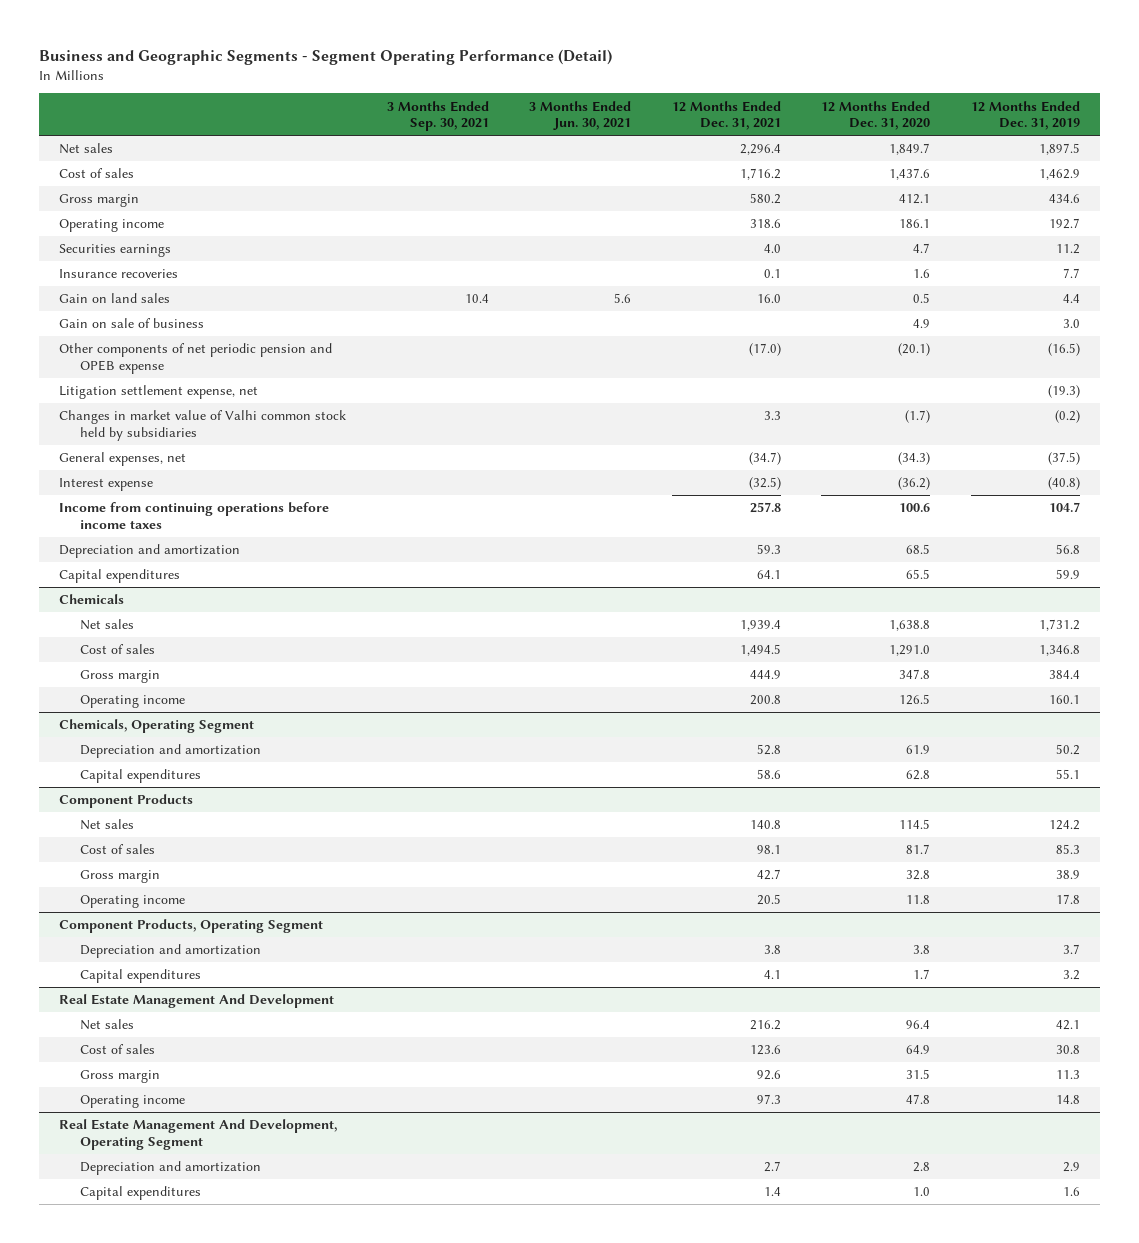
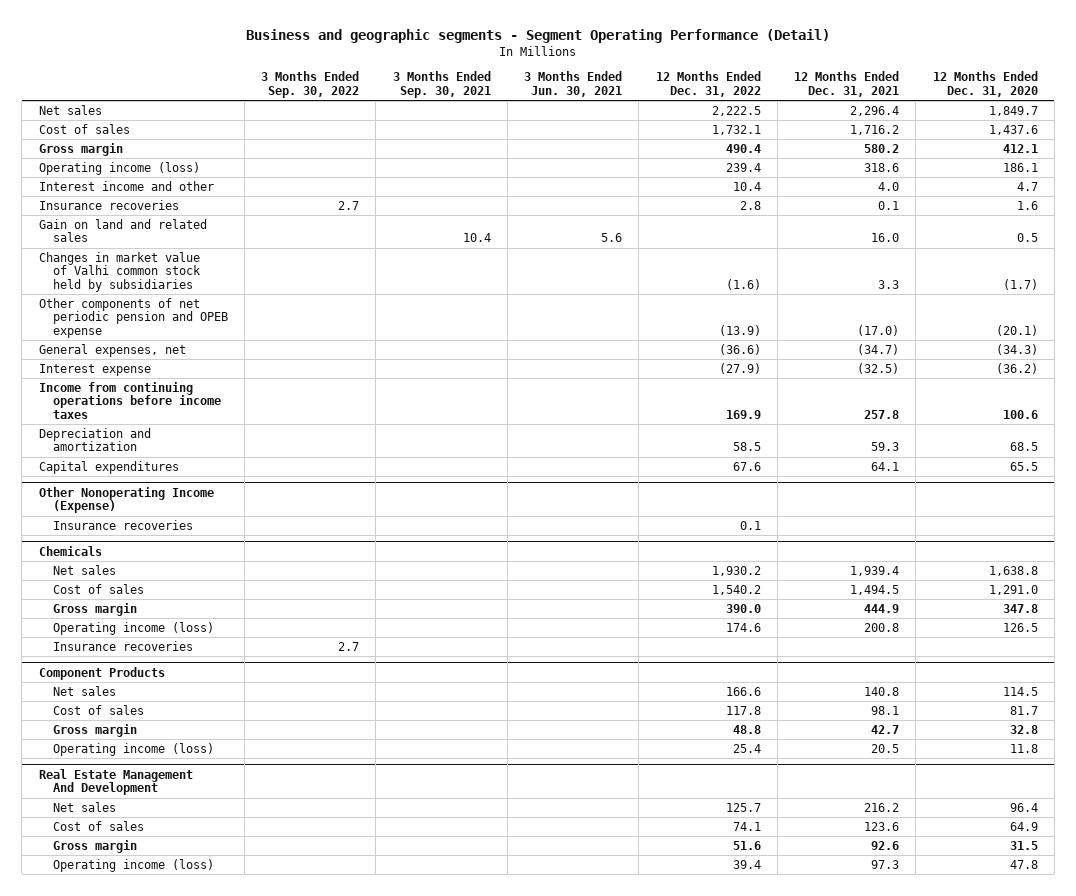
- Business and Geographic Segments - Segment Operating Performance (Detail)
+ Business and geographic segments - Segment Operating Performance (Detail)
- | 3 Months Ended Sep. 30, 2021 | 3 Months Ended Jun. 30, 2021 | 12 Months Ended Dec. 31, 2021 | 12 Months Ended Dec. 31, 2020 | 12 Months Ended Dec. 31, 2019
+ | 3 Months Ended Sep. 30, 2022 | 3 Months Ended Sep. 30, 2021 | 3 Months Ended Jun. 30, 2021 | 12 Months Ended Dec. 31, 2022 | 12 Months Ended Dec. 31, 2021 | 12 Months Ended Dec. 31, 2020
- Operating income | | | 318.6 | 186.1 | 192.7
- Securities earnings | | | 4.0 | 4.7 | 11.2
+ Operating income (loss) | | | | 239.4 | 318.6 | 186.1
+ Interest income and other | | | | 10.4 | 4.0 | 4.7
- Gain on land sales | 10.4 | 5.6 | 16.0 | 0.5 | 4.4
- Gain on sale of business | | | | 4.9 | 3.0
- Litigation settlement expense, net | | | | | (19.3)
+ Gain on land and related sales | | 10.4 | 5.6 | | 16.0 | 0.5
moved down: Other components of net periodic pension and OPEB expense | | | | (13.9) | (17.0) | (20.1)
+ Other Nonoperating Income (Expense)
+ Insurance recoveries | | | | 0.1 | |
@ Chemicals
- Operating income | | | 200.8 | 126.5 | 160.1
- Chemicals, Operating Segment
- Depreciation and amortization | | | 52.8 | 61.9 | 50.2
- Capital expenditures | | | 58.6 | 62.8 | 55.1
@ Chemicals
+ Operating income (loss) | | | | 174.6 | 200.8 | 126.5
+ Insurance recoveries | 2.7 | | | | |
@ Component Products
- Operating income | | | 20.5 | 11.8 | 17.8
- Component Products, Operating Segment
- Depreciation and amortization | | | 3.8 | 3.8 | 3.7
- Capital expenditures | | | 4.1 | 1.7 | 3.2
@ Component Products
+ Operating income (loss) | | | | 25.4 | 20.5 | 11.8
@ Real Estate Management And Development
- Operating income | | | 97.3 | 47.8 | 14.8
- Real Estate Management And Development, Operating Segment
- Depreciation and amortization | | | 2.7 | 2.8 | 2.9
- Capital expenditures | | | 1.4 | 1.0 | 1.6
@ Real Estate Management And Development
+ Operating income (loss) | | | | 39.4 | 97.3 | 47.8

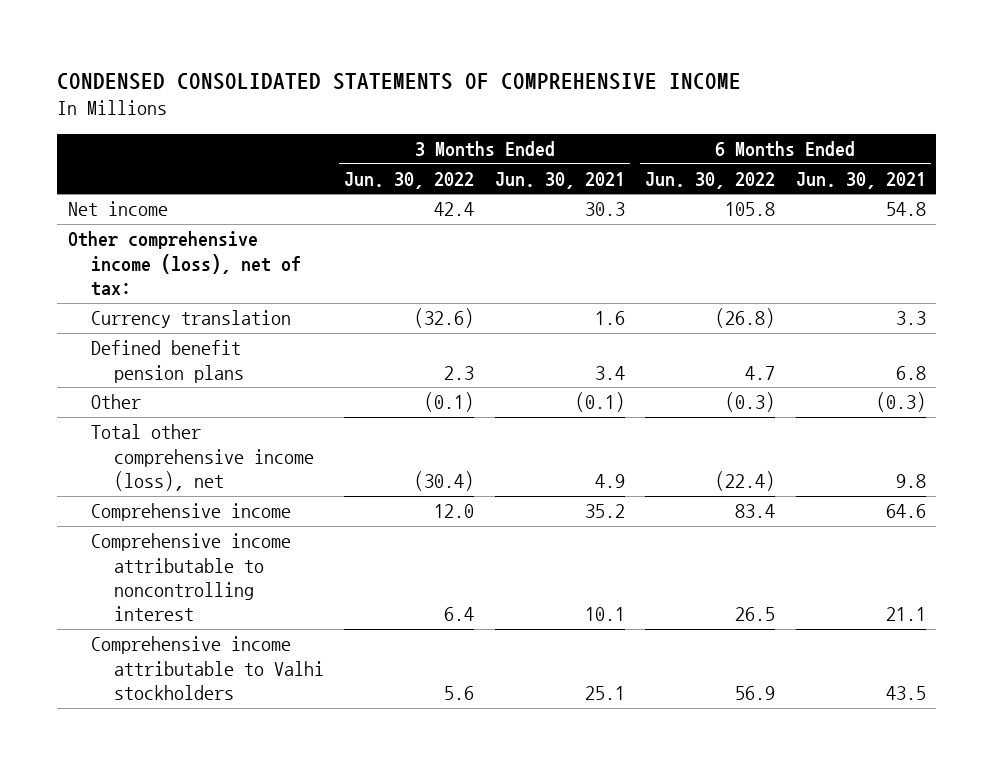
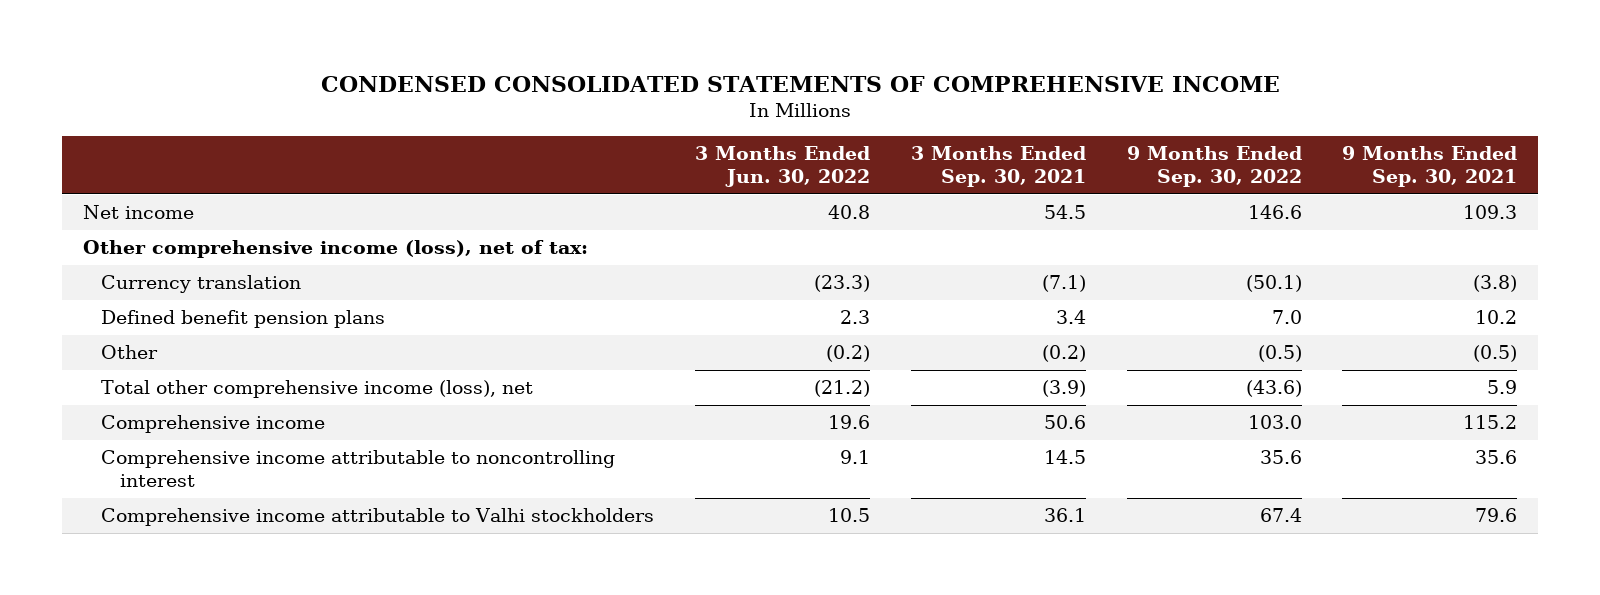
- | 3 Months Ended Jun. 30, 2022 | 3 Months Ended Jun. 30, 2021 | 6 Months Ended Jun. 30, 2022 | 6 Months Ended Jun. 30, 2021
+ | 3 Months Ended Jun. 30, 2022 | 3 Months Ended Sep. 30, 2021 | 9 Months Ended Sep. 30, 2022 | 9 Months Ended Sep. 30, 2021
- Net income | 42.4 | 30.3 | 105.8 | 54.8
+ Net income | 40.8 | 54.5 | 146.6 | 109.3
- Currency translation | (32.6) | 1.6 | (26.8) | 3.3
+ Currency translation | (23.3) | (7.1) | (50.1) | (3.8)
- Other | (0.1) | (0.1) | (0.3) | (0.3)
- Total other comprehensive income (loss), net | (30.4) | 4.9 | (22.4) | 9.8
- Comprehensive income | 12.0 | 35.2 | 83.4 | 64.6
- Comprehensive income attributable to noncontrolling interest | 6.4 | 10.1 | 26.5 | 21.1
- Comprehensive income attributable to Valhi stockholders | 5.6 | 25.1 | 56.9 | 43.5
+ Other | (0.2) | (0.2) | (0.5) | (0.5)
+ Total other comprehensive income (loss), net | (21.2) | (3.9) | (43.6) | 5.9
+ Comprehensive income | 19.6 | 50.6 | 103.0 | 115.2
+ Comprehensive income attributable to noncontrolling interest | 9.1 | 14.5 | 35.6 | 35.6
+ Comprehensive income attributable to Valhi stockholders | 10.5 | 36.1 | 67.4 | 79.6

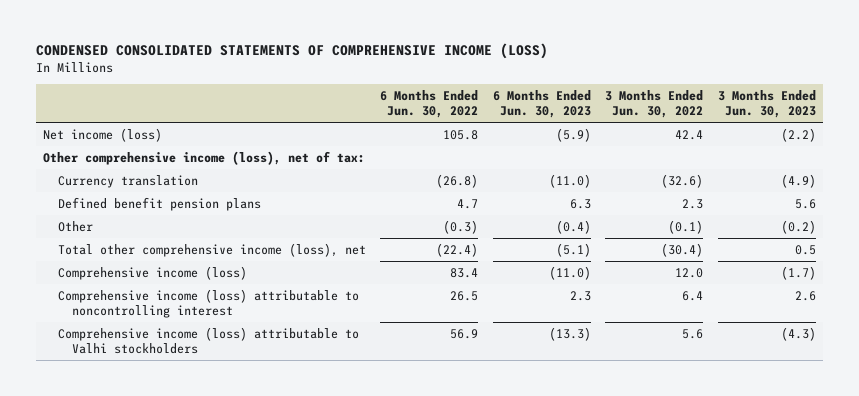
- CONDENSED CONSOLIDATED STATEMENTS OF COMPREHENSIVE INCOME
+ CONDENSED CONSOLIDATED STATEMENTS OF COMPREHENSIVE INCOME (LOSS)
- | 3 Months Ended Jun. 30, 2022 | 3 Months Ended Sep. 30, 2021 | 9 Months Ended Sep. 30, 2022 | 9 Months Ended Sep. 30, 2021
+ | 6 Months Ended Jun. 30, 2022 | 6 Months Ended Jun. 30, 2023 | 3 Months Ended Jun. 30, 2022 | 3 Months Ended Jun. 30, 2023
- Net income | 40.8 | 54.5 | 146.6 | 109.3
+ Net income (loss) | 105.8 | (5.9) | 42.4 | (2.2)
- Currency translation | (23.3) | (7.1) | (50.1) | (3.8)
+ Currency translation | (26.8) | (11.0) | (32.6) | (4.9)
- Other | (0.2) | (0.2) | (0.5) | (0.5)
- Total other comprehensive income (loss), net | (21.2) | (3.9) | (43.6) | 5.9
- Comprehensive income | 19.6 | 50.6 | 103.0 | 115.2
- Comprehensive income attributable to noncontrolling interest | 9.1 | 14.5 | 35.6 | 35.6
- Comprehensive income attributable to Valhi stockholders | 10.5 | 36.1 | 67.4 | 79.6
+ Other | (0.3) | (0.4) | (0.1) | (0.2)
+ Total other comprehensive income (loss), net | (22.4) | (5.1) | (30.4) | 0.5
+ Comprehensive income (loss) | 83.4 | (11.0) | 12.0 | (1.7)
+ Comprehensive income (loss) attributable to noncontrolling interest | 26.5 | 2.3 | 6.4 | 2.6
+ Comprehensive income (loss) attributable to Valhi stockholders | 56.9 | (13.3) | 5.6 | (4.3)

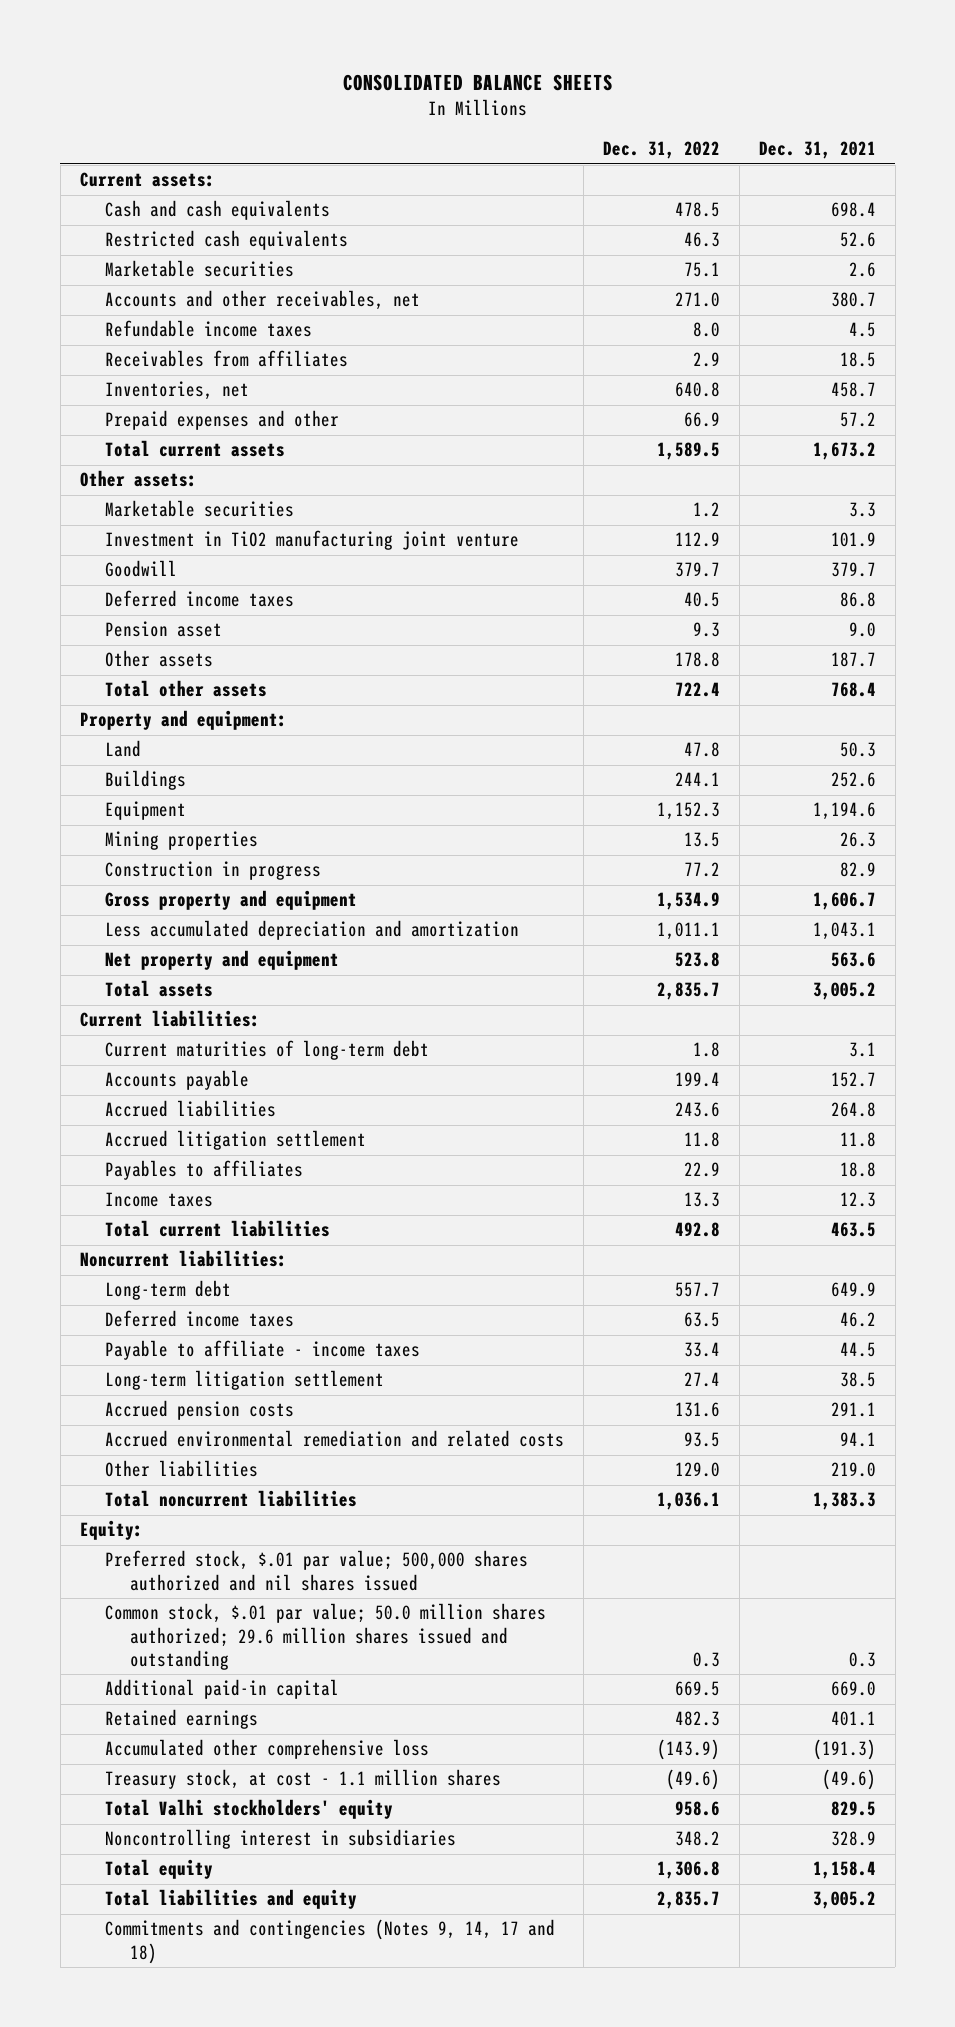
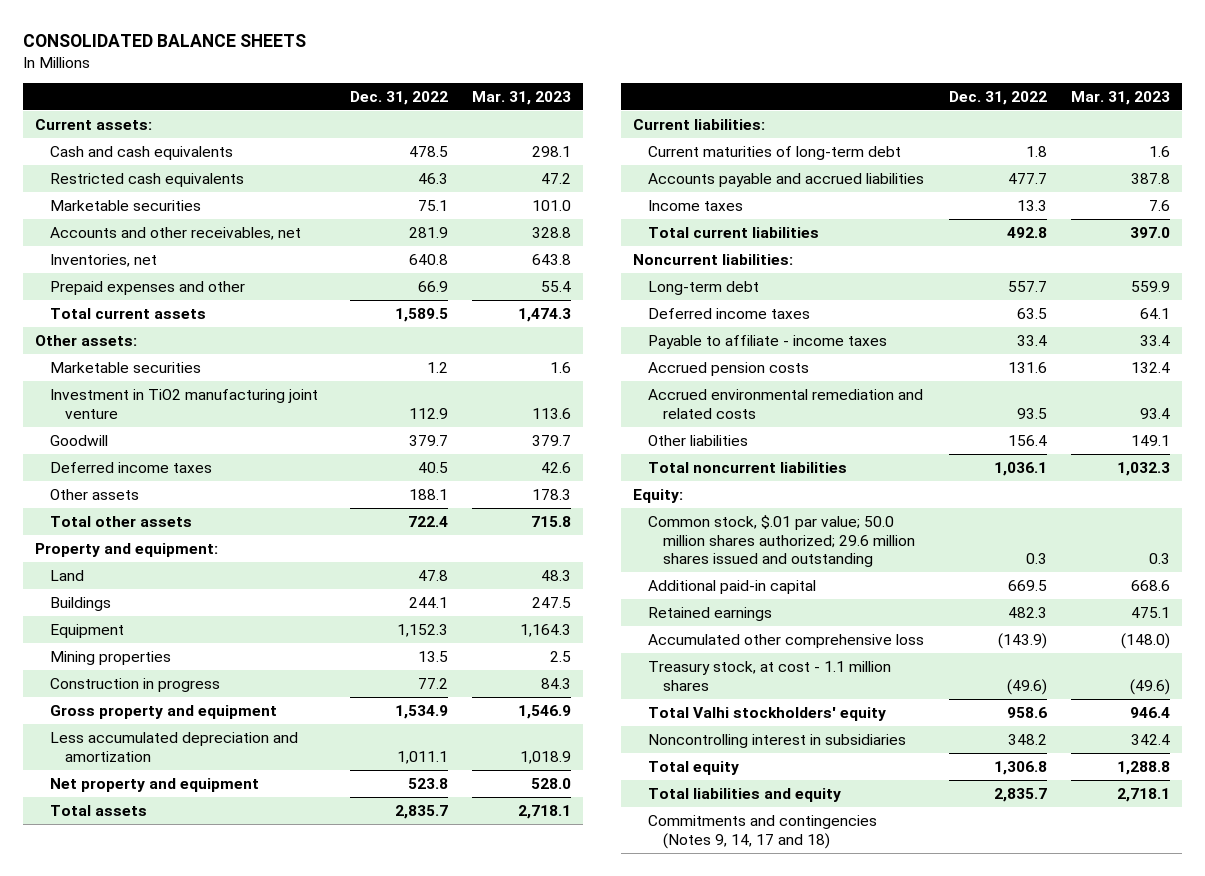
- | Dec. 31, 2022 | Dec. 31, 2021
+ | Dec. 31, 2022 | Mar. 31, 2023
- Accounts and other receivables, net | 271.0 | 380.7
- Refundable income taxes | 8.0 | 4.5
- Receivables from affiliates | 2.9 | 18.5
+ Accounts and other receivables, net | 281.9 | 328.8
- Pension asset | 9.3 | 9.0
- Other assets | 178.8 | 187.7
+ Other assets | 188.1 | 178.3
- Accounts payable | 199.4 | 152.7
- Accrued liabilities | 243.6 | 264.8
- Accrued litigation settlement | 11.8 | 11.8
- Payables to affiliates | 22.9 | 18.8
+ Accounts payable and accrued liabilities | 477.7 | 387.8
- Long-term litigation settlement | 27.4 | 38.5
- Other liabilities | 129.0 | 219.0
+ Other liabilities | 156.4 | 149.1
- Preferred stock, $.01 par value; 500,000 shares authorized and nil shares issued

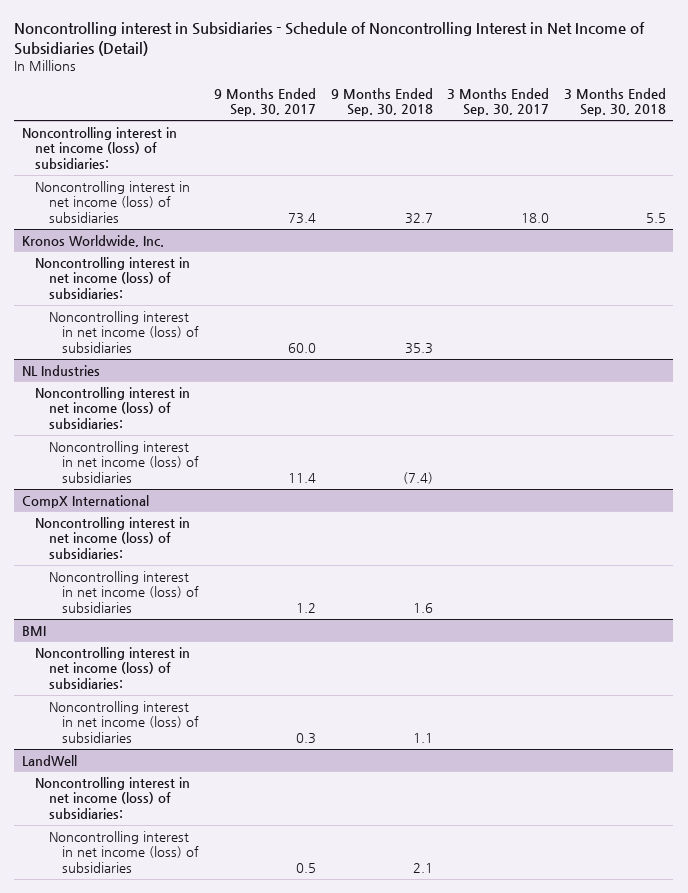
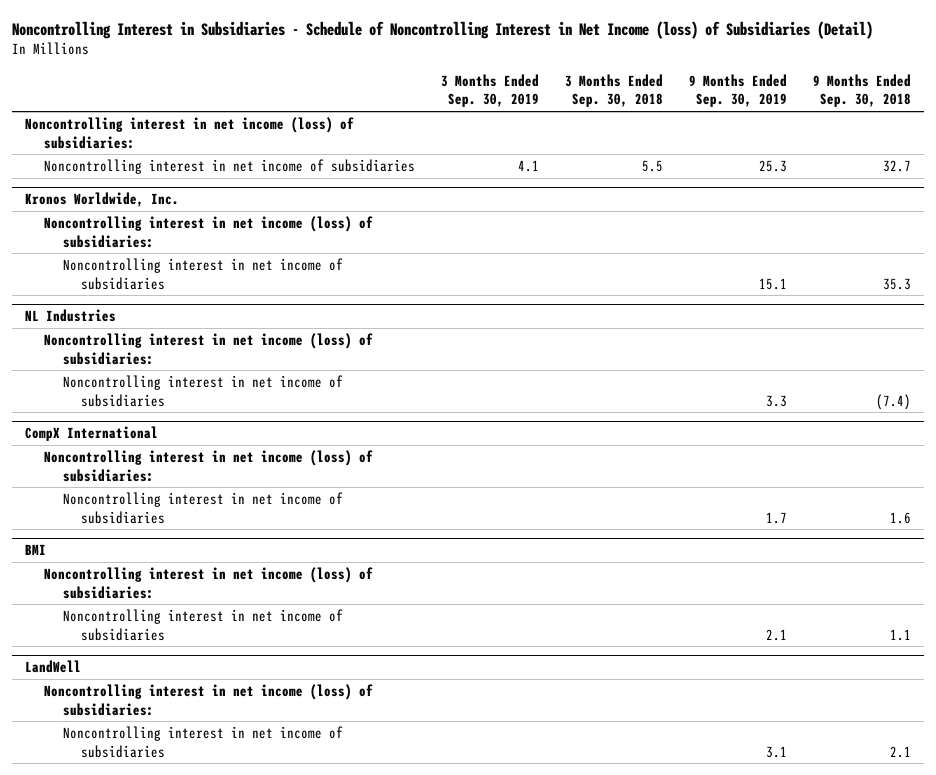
- Noncontrolling interest in Subsidiaries - Schedule of Noncontrolling Interest in Net Income of Subsidiaries (Detail)
+ Noncontrolling Interest in Subsidiaries - Schedule of Noncontrolling Interest in Net Income (loss) of Subsidiaries (Detail)
- | 9 Months Ended Sep. 30, 2017 | 9 Months Ended Sep. 30, 2018 | 3 Months Ended Sep. 30, 2017 | 3 Months Ended Sep. 30, 2018
+ | 3 Months Ended Sep. 30, 2019 | 3 Months Ended Sep. 30, 2018 | 9 Months Ended Sep. 30, 2019 | 9 Months Ended Sep. 30, 2018
- Noncontrolling interest in net income (loss) of subsidiaries | 73.4 | 32.7 | 18.0 | 5.5
+ Noncontrolling interest in net income of subsidiaries | 4.1 | 5.5 | 25.3 | 32.7
@ Kronos Worldwide, Inc.
- Noncontrolling interest in net income (loss) of subsidiaries | 60.0 | 35.3 | |
+ Noncontrolling interest in net income of subsidiaries | | | 15.1 | 35.3
@ NL Industries
- Noncontrolling interest in net income (loss) of subsidiaries | 11.4 | (7.4) | |
+ Noncontrolling interest in net income of subsidiaries | | | 3.3 | (7.4)
@ CompX International
- Noncontrolling interest in net income (loss) of subsidiaries | 1.2 | 1.6 | |
+ Noncontrolling interest in net income of subsidiaries | | | 1.7 | 1.6
@ BMI
- Noncontrolling interest in net income (loss) of subsidiaries | 0.3 | 1.1 | |
+ Noncontrolling interest in net income of subsidiaries | | | 2.1 | 1.1
@ LandWell
- Noncontrolling interest in net income (loss) of subsidiaries | 0.5 | 2.1 | |
+ Noncontrolling interest in net income of subsidiaries | | | 3.1 | 2.1

